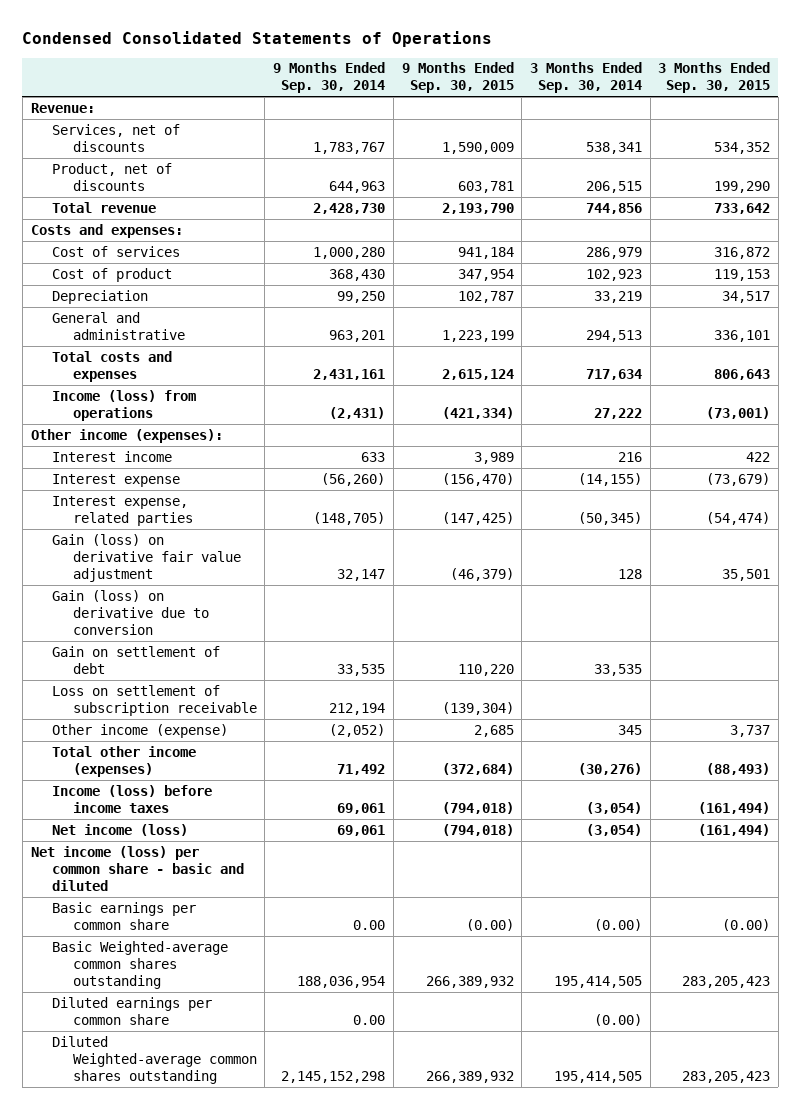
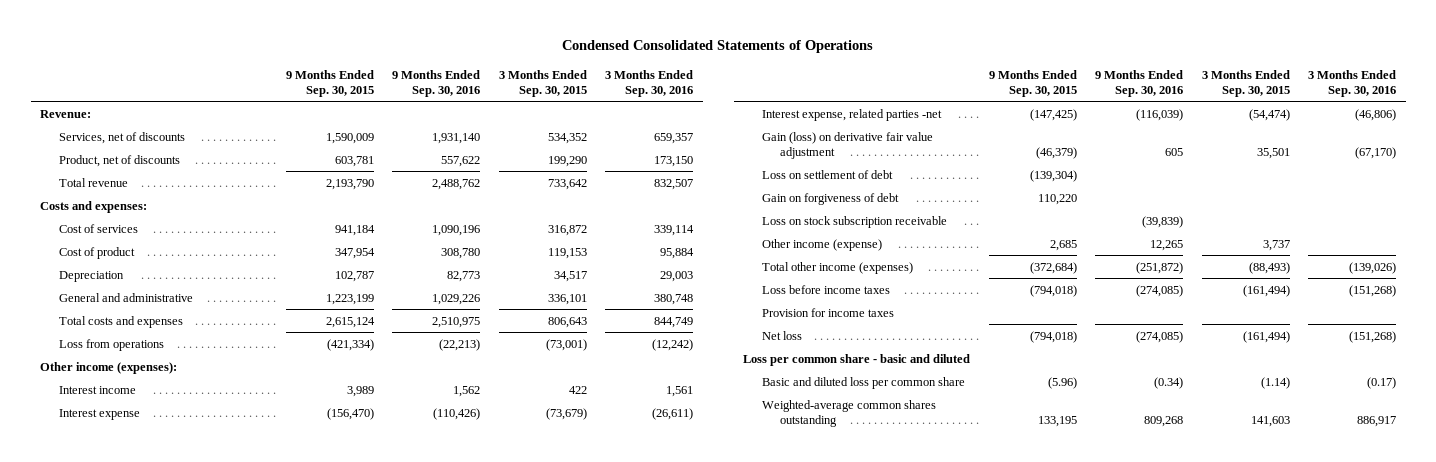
- | 9 Months Ended Sep. 30, 2014 | 9 Months Ended Sep. 30, 2015 | 3 Months Ended Sep. 30, 2014 | 3 Months Ended Sep. 30, 2015
+ | 9 Months Ended Sep. 30, 2015 | 9 Months Ended Sep. 30, 2016 | 3 Months Ended Sep. 30, 2015 | 3 Months Ended Sep. 30, 2016
- Income (loss) from operations | (2,431) | (421,334) | 27,222 | (73,001)
+ Loss from operations | (421,334) | (22,213) | (73,001) | (12,242)
- Interest expense, related parties | (148,705) | (147,425) | (50,345) | (54,474)
+ Interest expense, related parties -net | (147,425) | (116,039) | (54,474) | (46,806)
- Gain (loss) on derivative due to conversion
- Gain on settlement of debt | 33,535 | 110,220 | 33,535 |
- Loss on settlement of subscription receivable | 212,194 | (139,304) | |
+ Loss on settlement of debt | (139,304) | | |
+ Gain on forgiveness of debt | 110,220 | | |
+ Loss on stock subscription receivable | | (39,839) | |
- Income (loss) before income taxes | 69,061 | (794,018) | (3,054) | (161,494)
- Net income (loss) | 69,061 | (794,018) | (3,054) | (161,494)
- Net income (loss) per common share - basic and diluted
- Basic earnings per common share | 0.00 | (0.00) | (0.00) | (0.00)
- Basic Weighted-average common shares outstanding | 188,036,954 | 266,389,932 | 195,414,505 | 283,205,423
- Diluted earnings per common share | 0.00 | | (0.00) |
- Diluted Weighted-average common shares outstanding | 2,145,152,298 | 266,389,932 | 195,414,505 | 283,205,423
+ Loss before income taxes | (794,018) | (274,085) | (161,494) | (151,268)
+ Provision for income taxes
+ Net loss | (794,018) | (274,085) | (161,494) | (151,268)
+ Loss per common share - basic and diluted
+ Basic and diluted loss per common share | (5.96) | (0.34) | (1.14) | (0.17)
+ Weighted-average common shares outstanding | 133,195 | 809,268 | 141,603 | 886,917

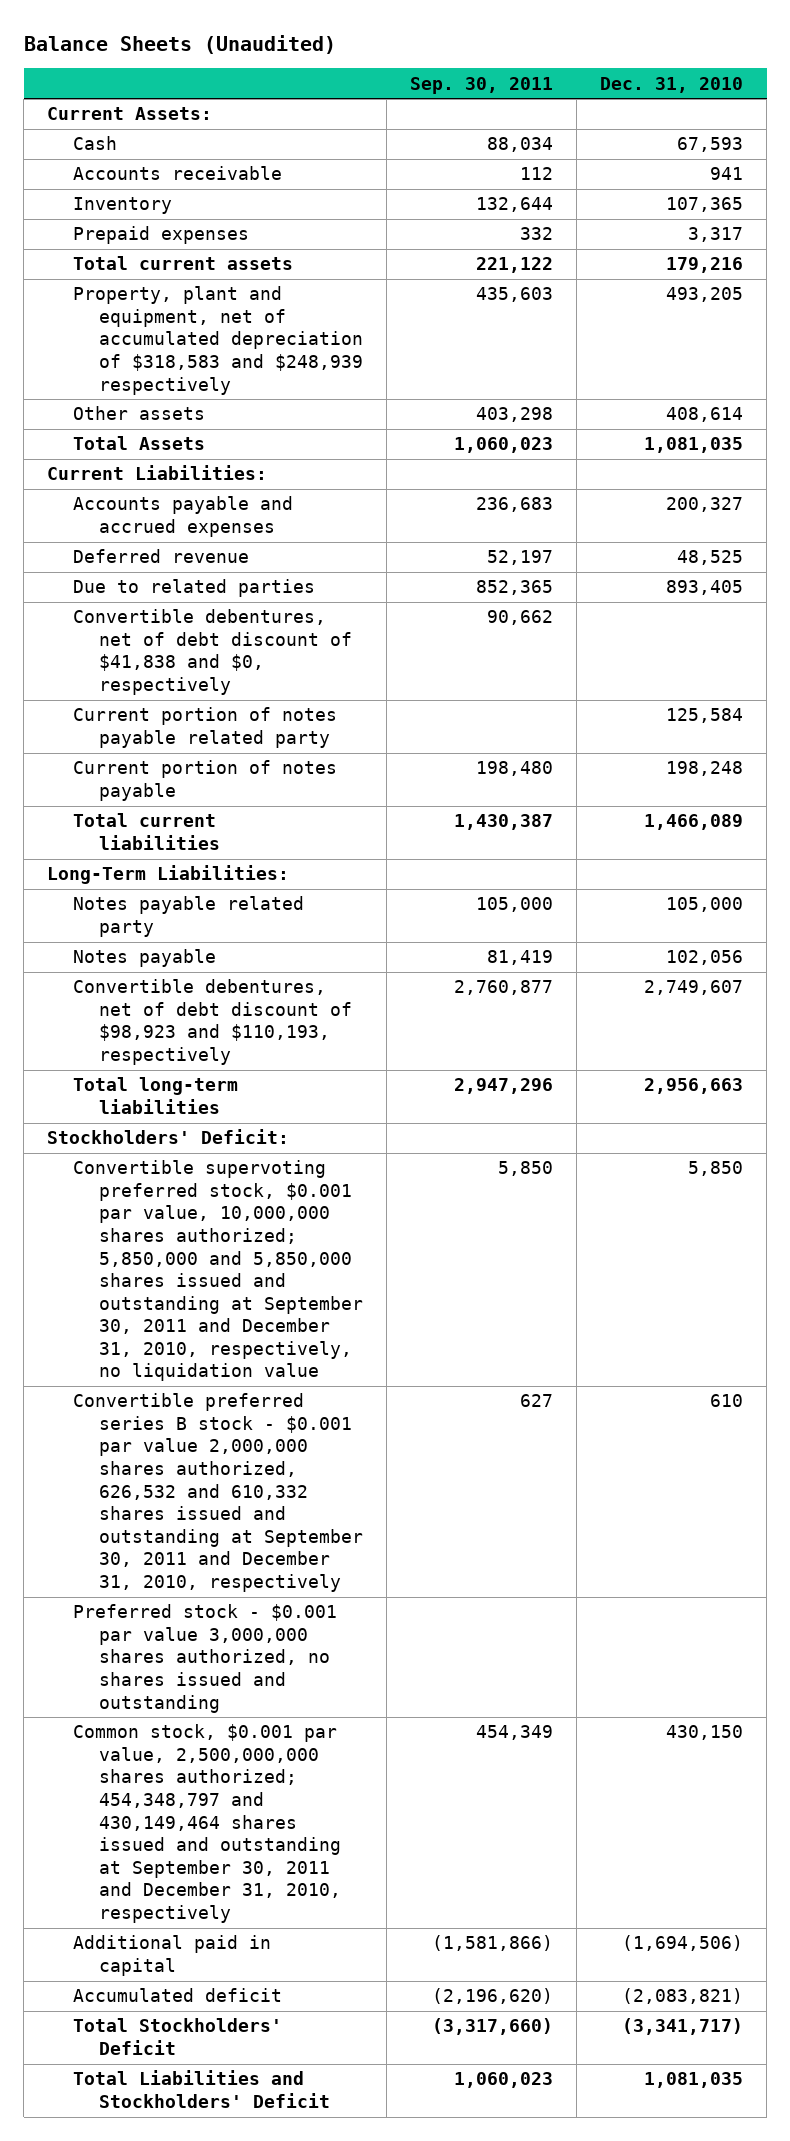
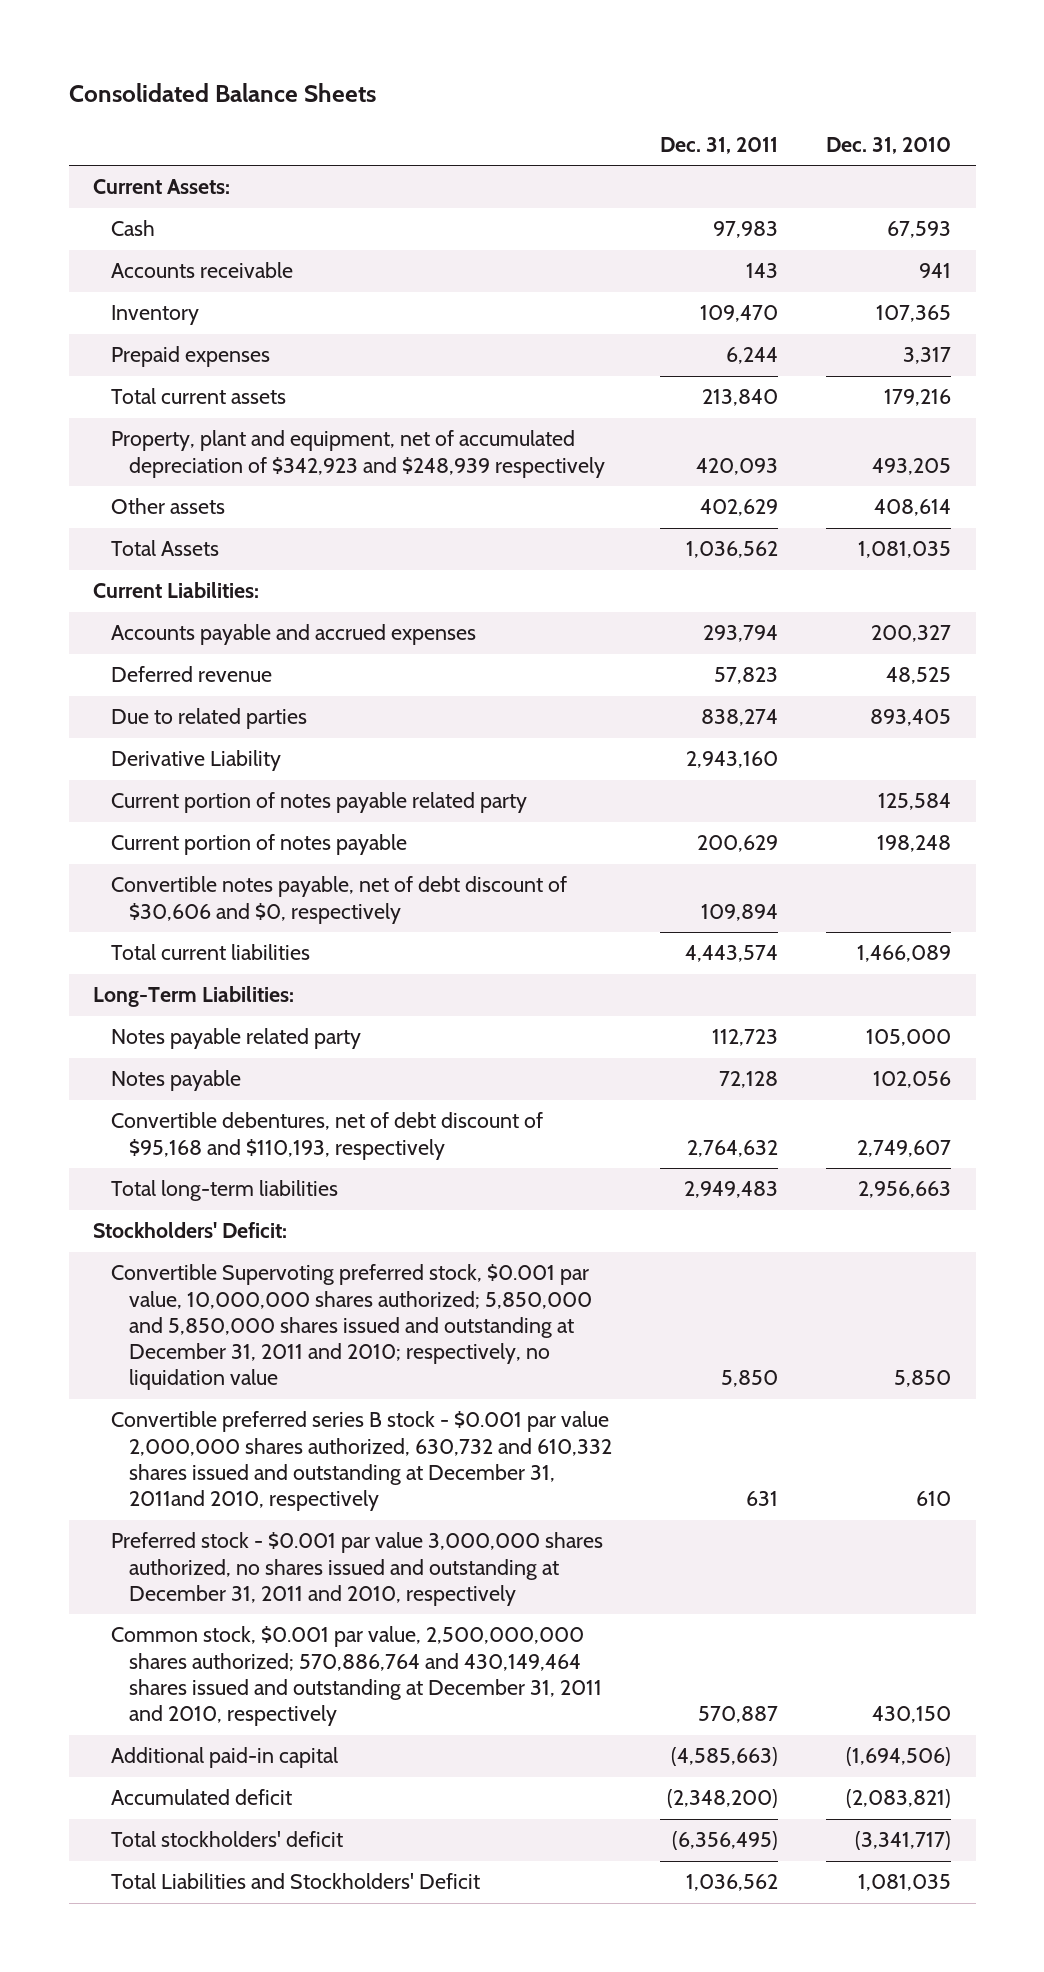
- Balance Sheets (Unaudited)
+ Consolidated Balance Sheets
- | Sep. 30, 2011 | Dec. 31, 2010
+ | Dec. 31, 2011 | Dec. 31, 2010
- Property, plant and equipment, net of accumulated depreciation of $318,583 and $248,939 respectively | 435,603 | 493,205
+ Property, plant and equipment, net of accumulated depreciation of $342,923 and $248,939 respectively | 420,093 | 493,205
- Convertible debentures, net of debt discount of $41,838 and $0, respectively | 90,662 |
+ Derivative Liability | 2,943,160 |
+ Convertible notes payable, net of debt discount of $30,606 and $0, respectively | 109,894 |
- Convertible debentures, net of debt discount of $98,923 and $110,193, respectively | 2,760,877 | 2,749,607
+ Convertible debentures, net of debt discount of $95,168 and $110,193, respectively | 2,764,632 | 2,749,607
- Convertible supervoting preferred stock, $0.001 par value, 10,000,000 shares authorized; 5,850,000 and 5,850,000 shares issued and outstanding at September 30, 2011 and December 31, 2010, respectively, no liquidation value | 5,850 | 5,850
- Convertible preferred series B stock - $0.001 par value 2,000,000 shares authorized, 626,532 and 610,332 shares issued and outstanding at September 30, 2011 and December 31, 2010, respectively | 627 | 610
- Preferred stock - $0.001 par value 3,000,000 shares authorized, no shares issued and outstanding
- Common stock, $0.001 par value, 2,500,000,000 shares authorized; 454,348,797 and 430,149,464 shares issued and outstanding at September 30, 2011 and December 31, 2010, respectively | 454,349 | 430,150
- Additional paid in capital | (1,581,866) | (1,694,506)
+ Convertible Supervoting preferred stock, $0.001 par value, 10,000,000 shares authorized; 5,850,000 and 5,850,000 shares issued and outstanding at December 31, 2011 and 2010; respectively, no liquidation value | 5,850 | 5,850
+ Convertible preferred series B stock - $0.001 par value 2,000,000 shares authorized, 630,732 and 610,332 shares issued and outstanding at December 31, 2011and 2010, respectively | 631 | 610
+ Preferred stock - $0.001 par value 3,000,000 shares authorized, no shares issued and outstanding at December 31, 2011 and 2010, respectively
+ Common stock, $0.001 par value, 2,500,000,000 shares authorized; 570,886,764 and 430,149,464 shares issued and outstanding at December 31, 2011 and 2010, respectively | 570,887 | 430,150
+ Additional paid-in capital | (4,585,663) | (1,694,506)
- Total Stockholders' Deficit | (3,317,660) | (3,341,717)
+ Total stockholders' deficit | (6,356,495) | (3,341,717)

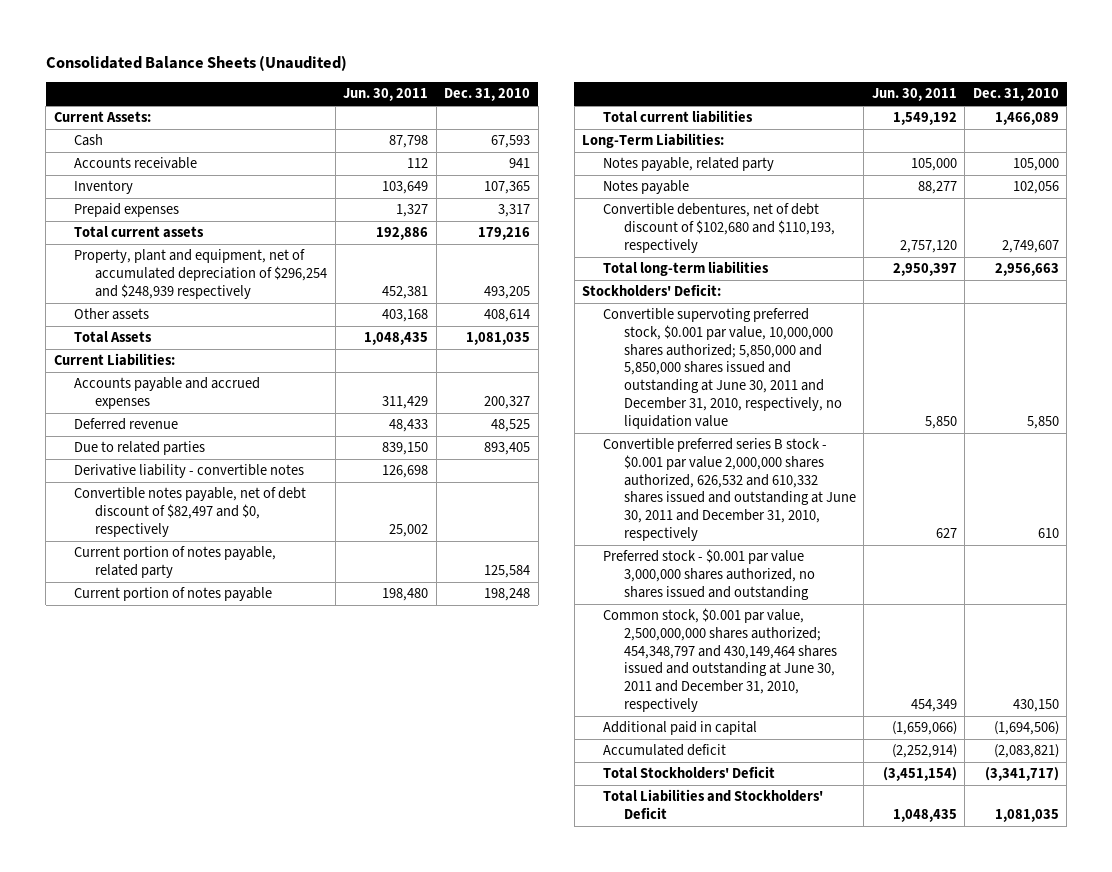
- Consolidated Balance Sheets
+ Consolidated Balance Sheets (Unaudited)
- | Dec. 31, 2011 | Dec. 31, 2010
+ | Jun. 30, 2011 | Dec. 31, 2010
- Property, plant and equipment, net of accumulated depreciation of $342,923 and $248,939 respectively | 420,093 | 493,205
+ Property, plant and equipment, net of accumulated depreciation of $296,254 and $248,939 respectively | 452,381 | 493,205
- Derivative Liability | 2,943,160 |
- Current portion of notes payable related party | | 125,584
+ Derivative liability - convertible notes | 126,698 |
+ Convertible notes payable, net of debt discount of $82,497 and $0, respectively | 25,002 |
+ Current portion of notes payable, related party | | 125,584
- Convertible notes payable, net of debt discount of $30,606 and $0, respectively | 109,894 |
- Notes payable related party | 112,723 | 105,000
+ Notes payable, related party | 105,000 | 105,000
- Convertible debentures, net of debt discount of $95,168 and $110,193, respectively | 2,764,632 | 2,749,607
+ Convertible debentures, net of debt discount of $102,680 and $110,193, respectively | 2,757,120 | 2,749,607
- Convertible Supervoting preferred stock, $0.001 par value, 10,000,000 shares authorized; 5,850,000 and 5,850,000 shares issued and outstanding at December 31, 2011 and 2010; respectively, no liquidation value | 5,850 | 5,850
- Convertible preferred series B stock - $0.001 par value 2,000,000 shares authorized, 630,732 and 610,332 shares issued and outstanding at December 31, 2011and 2010, respectively | 631 | 610
- Preferred stock - $0.001 par value 3,000,000 shares authorized, no shares issued and outstanding at December 31, 2011 and 2010, respectively
- Common stock, $0.001 par value, 2,500,000,000 shares authorized; 570,886,764 and 430,149,464 shares issued and outstanding at December 31, 2011 and 2010, respectively | 570,887 | 430,150
- Additional paid-in capital | (4,585,663) | (1,694,506)
+ Convertible supervoting preferred stock, $0.001 par value, 10,000,000 shares authorized; 5,850,000 and 5,850,000 shares issued and outstanding at June 30, 2011 and December 31, 2010, respectively, no liquidation value | 5,850 | 5,850
+ Convertible preferred series B stock - $0.001 par value 2,000,000 shares authorized, 626,532 and 610,332 shares issued and outstanding at June 30, 2011 and December 31, 2010, respectively | 627 | 610
+ Preferred stock - $0.001 par value 3,000,000 shares authorized, no shares issued and outstanding
+ Common stock, $0.001 par value, 2,500,000,000 shares authorized; 454,348,797 and 430,149,464 shares issued and outstanding at June 30, 2011 and December 31, 2010, respectively | 454,349 | 430,150
+ Additional paid in capital | (1,659,066) | (1,694,506)
- Total stockholders' deficit | (6,356,495) | (3,341,717)
+ Total Stockholders' Deficit | (3,451,154) | (3,341,717)

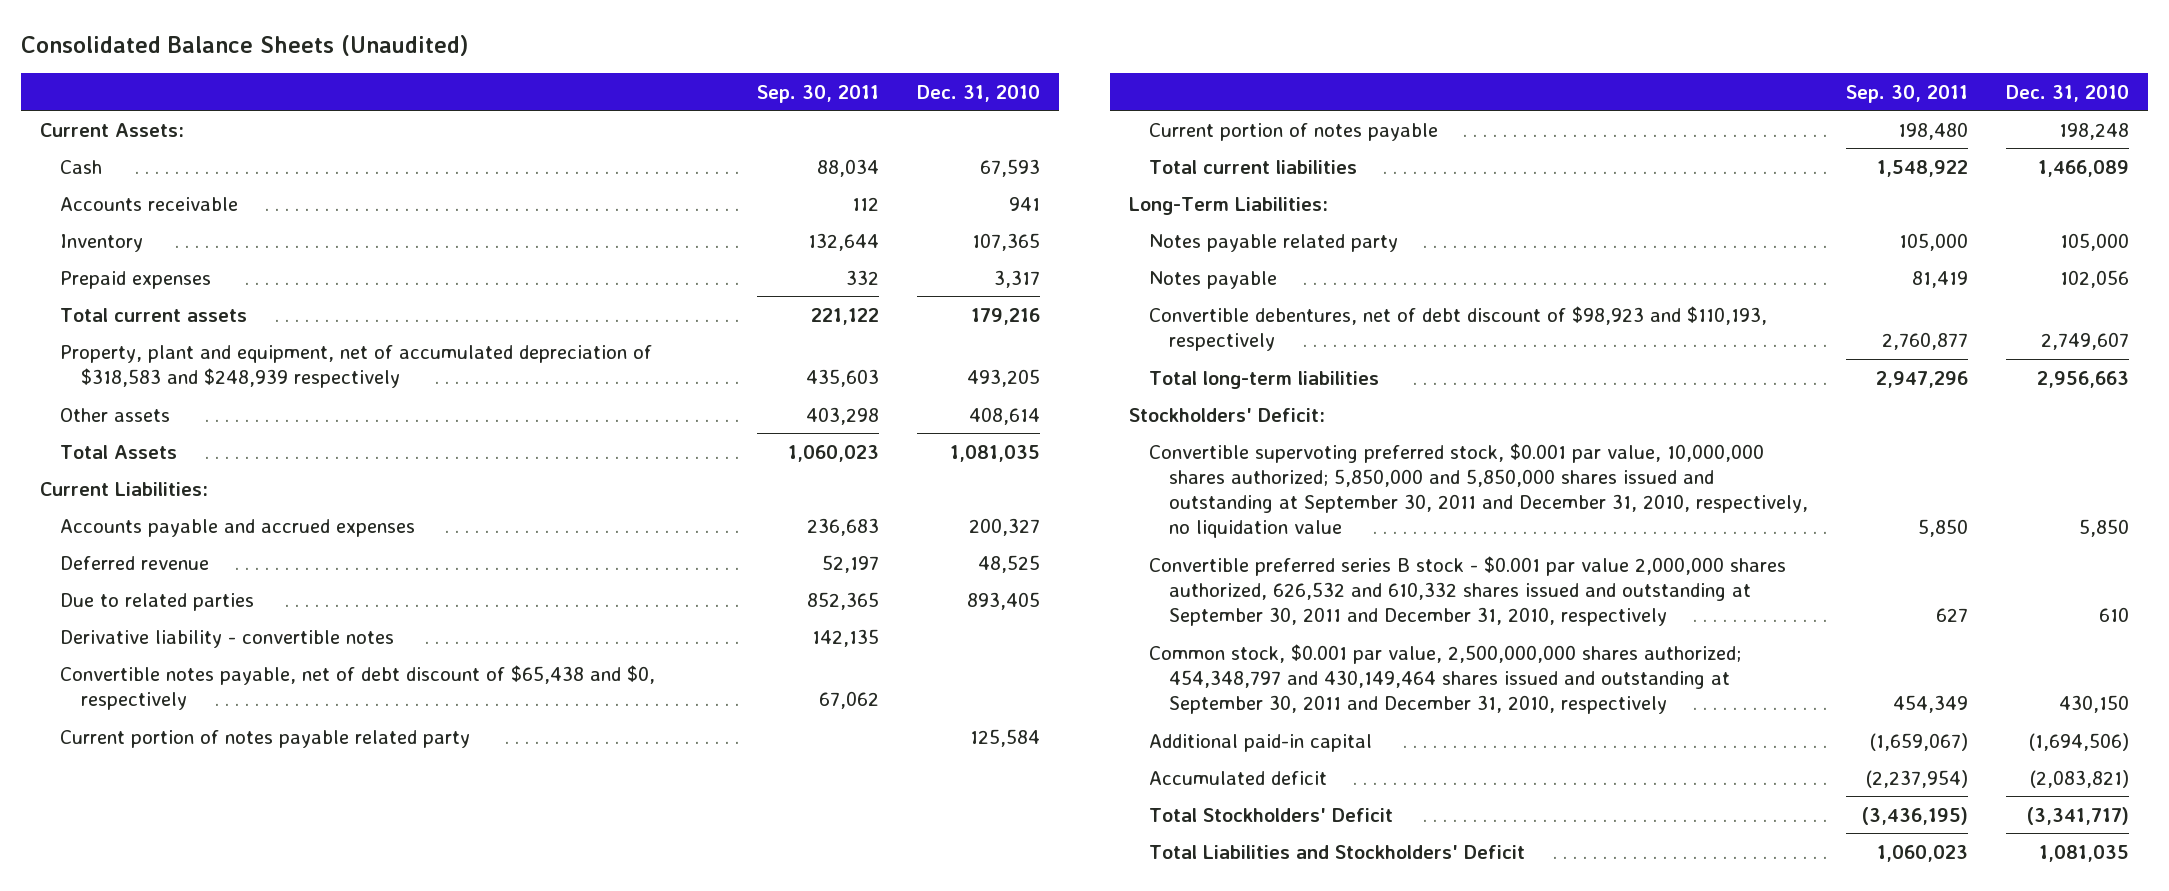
- | Jun. 30, 2011 | Dec. 31, 2010
+ | Sep. 30, 2011 | Dec. 31, 2010
- Property, plant and equipment, net of accumulated depreciation of $296,254 and $248,939 respectively | 452,381 | 493,205
+ Property, plant and equipment, net of accumulated depreciation of $318,583 and $248,939 respectively | 435,603 | 493,205
- Convertible notes payable, net of debt discount of $82,497 and $0, respectively | 25,002 |
- Current portion of notes payable, related party | | 125,584
+ Convertible notes payable, net of debt discount of $65,438 and $0, respectively | 67,062 |
+ Current portion of notes payable related party | | 125,584
- Notes payable, related party | 105,000 | 105,000
+ Notes payable related party | 105,000 | 105,000
- Convertible debentures, net of debt discount of $102,680 and $110,193, respectively | 2,757,120 | 2,749,607
+ Convertible debentures, net of debt discount of $98,923 and $110,193, respectively | 2,760,877 | 2,749,607
- Convertible supervoting preferred stock, $0.001 par value, 10,000,000 shares authorized; 5,850,000 and 5,850,000 shares issued and outstanding at June 30, 2011 and December 31, 2010, respectively, no liquidation value | 5,850 | 5,850
- Convertible preferred series B stock - $0.001 par value 2,000,000 shares authorized, 626,532 and 610,332 shares issued and outstanding at June 30, 2011 and December 31, 2010, respectively | 627 | 610
- Preferred stock - $0.001 par value 3,000,000 shares authorized, no shares issued and outstanding
- Common stock, $0.001 par value, 2,500,000,000 shares authorized; 454,348,797 and 430,149,464 shares issued and outstanding at June 30, 2011 and December 31, 2010, respectively | 454,349 | 430,150
- Additional paid in capital | (1,659,066) | (1,694,506)
+ Convertible supervoting preferred stock, $0.001 par value, 10,000,000 shares authorized; 5,850,000 and 5,850,000 shares issued and outstanding at September 30, 2011 and December 31, 2010, respectively, no liquidation value | 5,850 | 5,850
+ Convertible preferred series B stock - $0.001 par value 2,000,000 shares authorized, 626,532 and 610,332 shares issued and outstanding at September 30, 2011 and December 31, 2010, respectively | 627 | 610
+ Common stock, $0.001 par value, 2,500,000,000 shares authorized; 454,348,797 and 430,149,464 shares issued and outstanding at September 30, 2011 and December 31, 2010, respectively | 454,349 | 430,150
+ Additional paid-in capital | (1,659,067) | (1,694,506)

